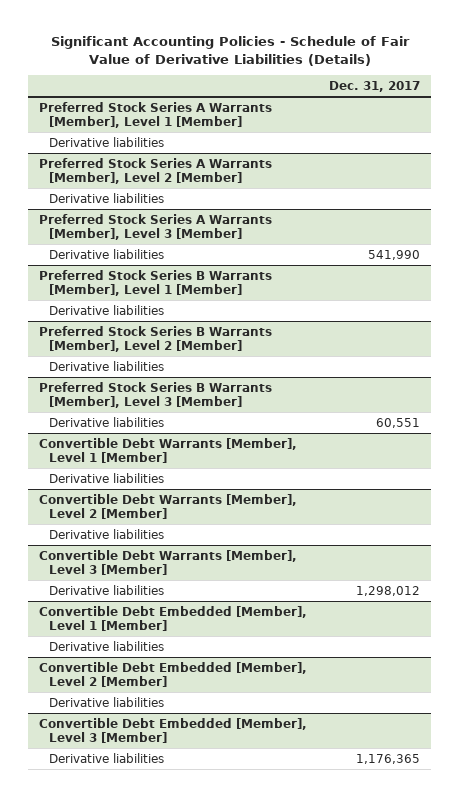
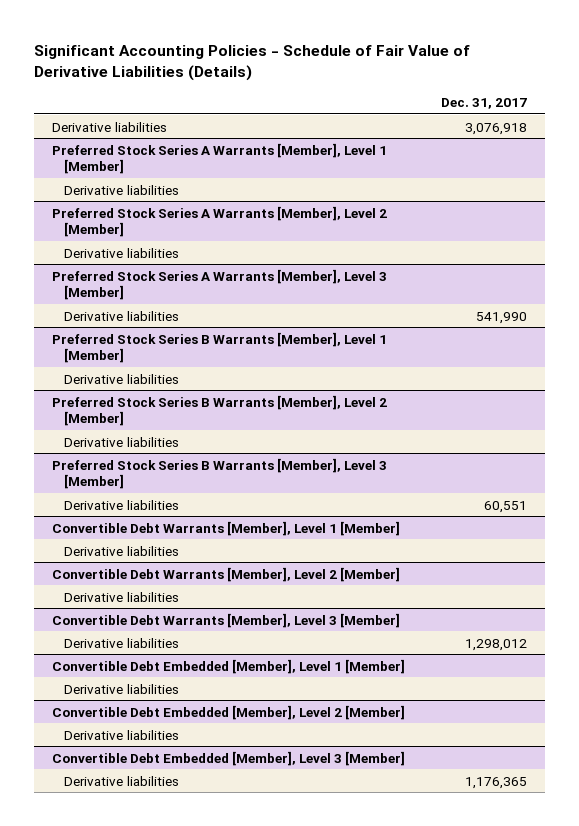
+ Derivative liabilities | 3,076,918

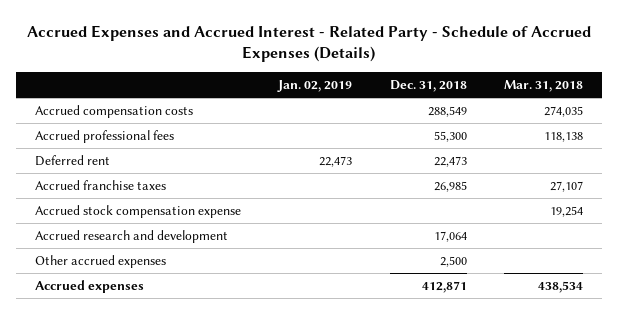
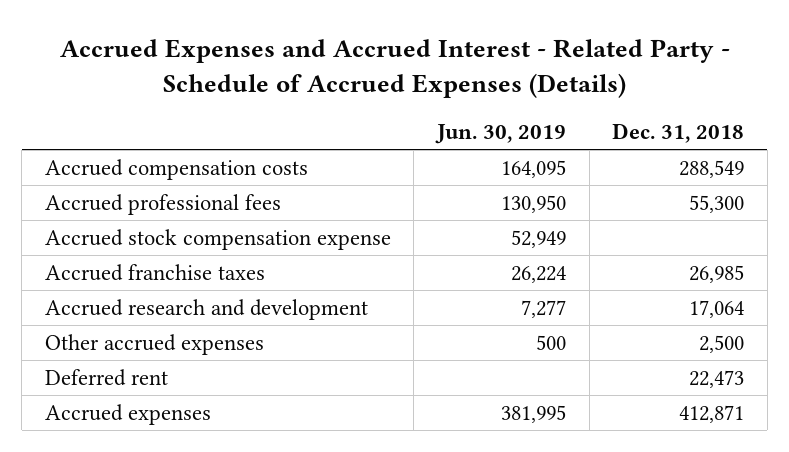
- | Jan. 02, 2019 | Dec. 31, 2018 | Mar. 31, 2018
+ | Jun. 30, 2019 | Dec. 31, 2018
moved down: Accrued franchise taxes | 26,224 | 26,985
moved down: Deferred rent | | 22,473

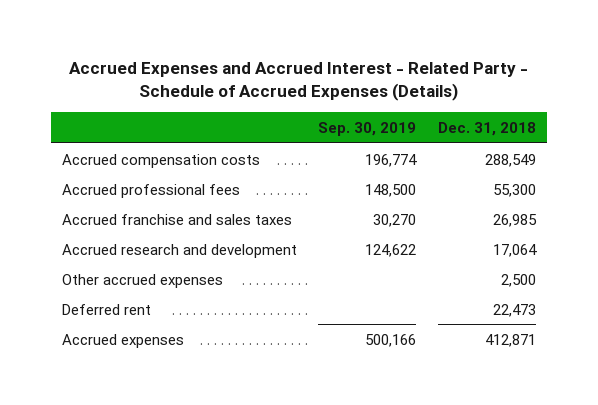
- | Jun. 30, 2019 | Dec. 31, 2018
+ | Sep. 30, 2019 | Dec. 31, 2018
- Accrued stock compensation expense | 52,949 |
- Accrued franchise taxes | 26,224 | 26,985
+ Accrued franchise and sales taxes | 30,270 | 26,985

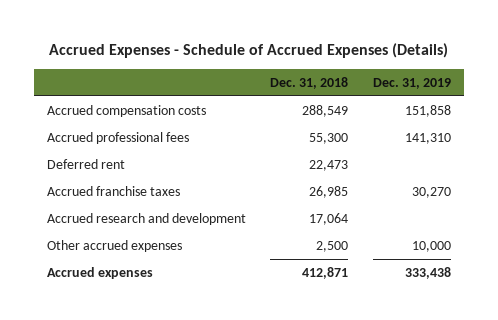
- Accrued Expenses and Accrued Interest - Related Party - Schedule of Accrued Expenses (Details)
+ Accrued Expenses - Schedule of Accrued Expenses (Details)
- | Sep. 30, 2019 | Dec. 31, 2018
+ | Dec. 31, 2018 | Dec. 31, 2019
- Accrued franchise and sales taxes | 30,270 | 26,985
moved up: Deferred rent | 22,473 |
+ Accrued franchise taxes | 26,985 | 30,270

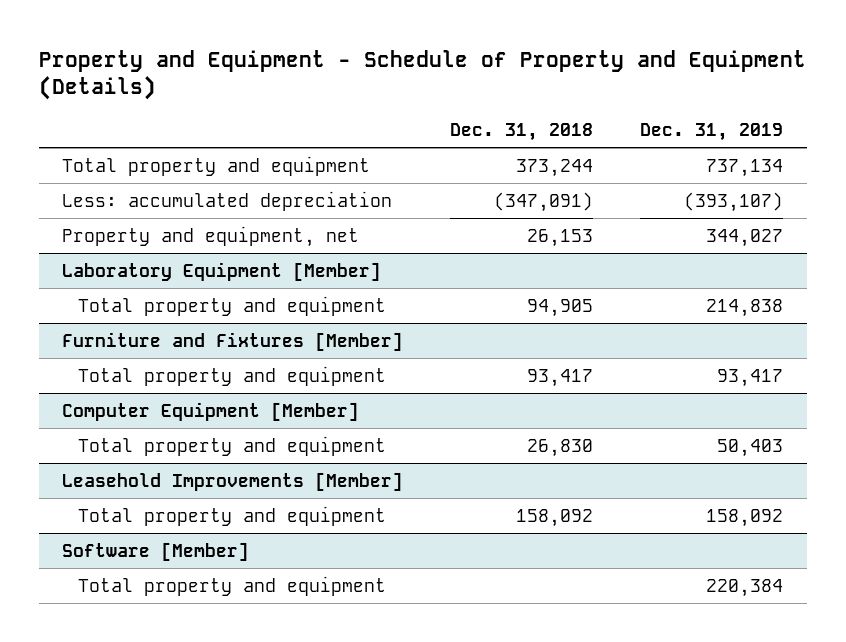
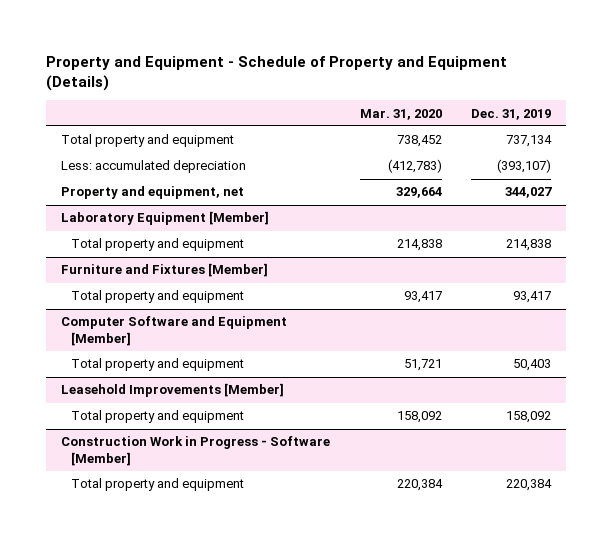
- | Dec. 31, 2018 | Dec. 31, 2019
+ | Mar. 31, 2020 | Dec. 31, 2019
- Computer Equipment [Member]
+ Computer Software and Equipment [Member]
- Software [Member]
+ Construction Work in Progress - Software [Member]

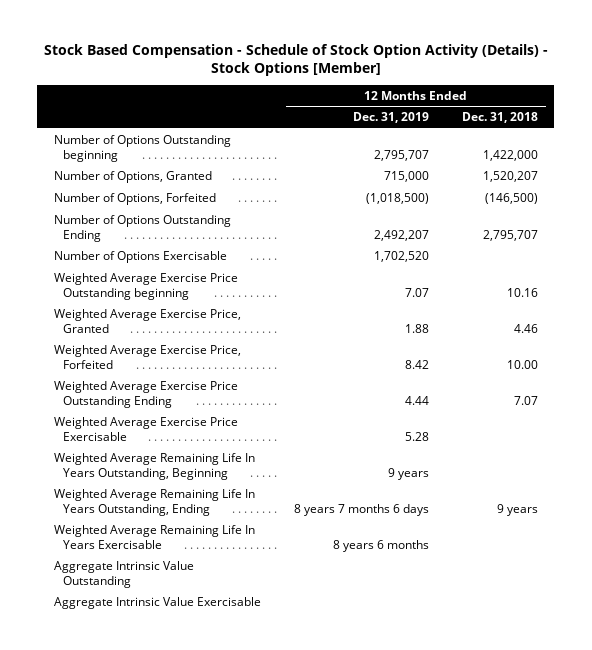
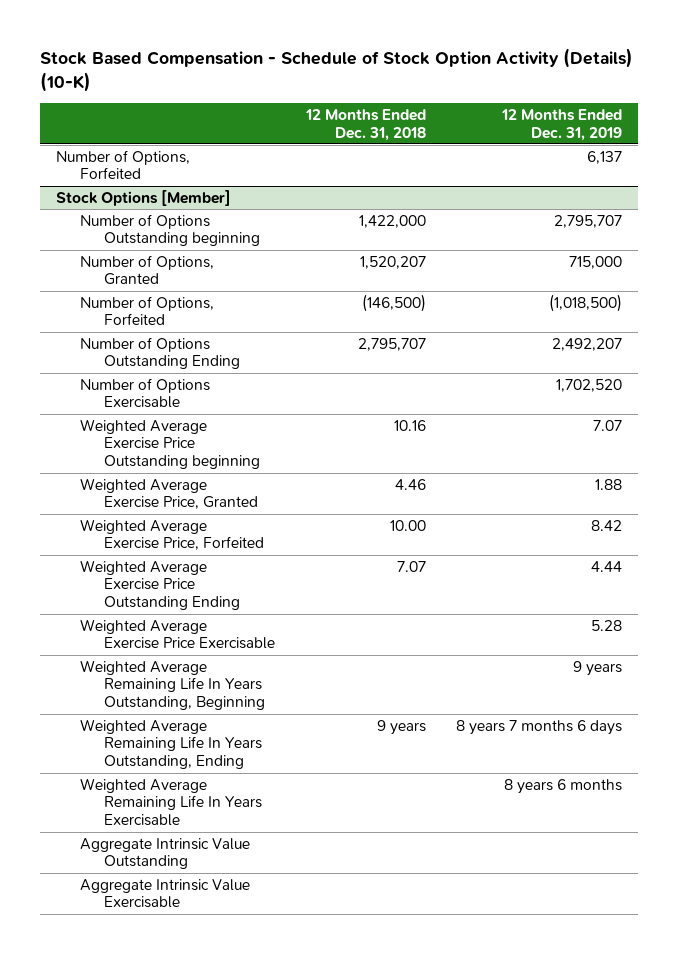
- Stock Based Compensation - Schedule of Stock Option Activity (Details) - Stock Options [Member]
+ Stock Based Compensation - Schedule of Stock Option Activity (Details) (10-K)
- | 12 Months Ended Dec. 31, 2019 | 12 Months Ended Dec. 31, 2018
+ | 12 Months Ended Dec. 31, 2018 | 12 Months Ended Dec. 31, 2019
+ Number of Options, Forfeited | | 6,137
+ Stock Options [Member]

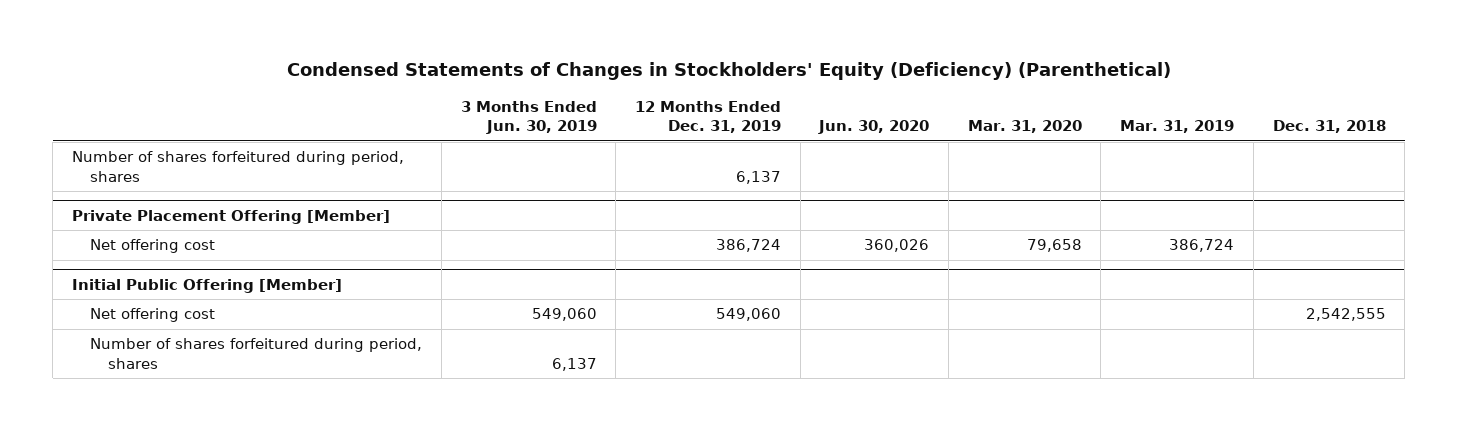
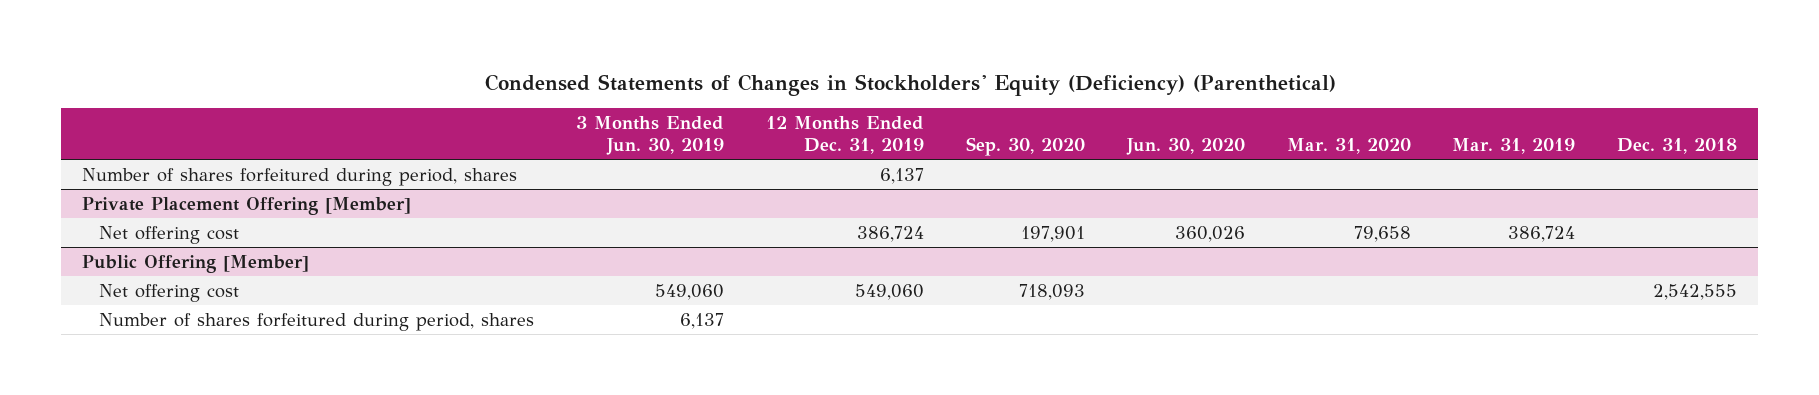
- | 3 Months Ended Jun. 30, 2019 | 12 Months Ended Dec. 31, 2019 | Jun. 30, 2020 | Mar. 31, 2020 | Mar. 31, 2019 | Dec. 31, 2018
+ | 3 Months Ended Jun. 30, 2019 | 12 Months Ended Dec. 31, 2019 | Sep. 30, 2020 | Jun. 30, 2020 | Mar. 31, 2020 | Mar. 31, 2019 | Dec. 31, 2018
- Initial Public Offering [Member]
+ Public Offering [Member]

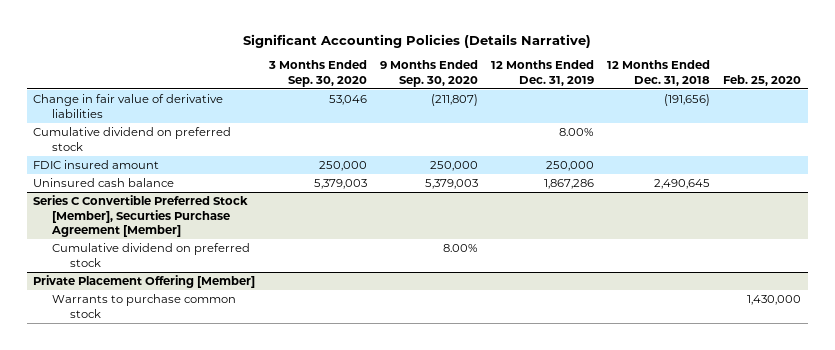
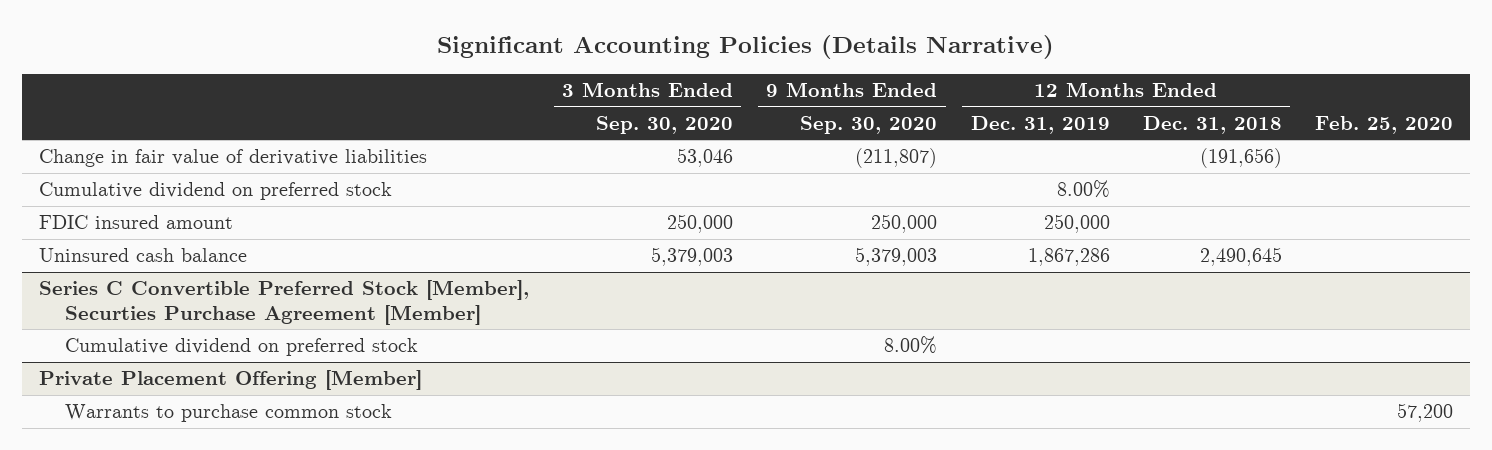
@ Private Placement Offering [Member]
- Warrants to purchase common stock | | | | | 1,430,000
+ Warrants to purchase common stock | | | | | 57,200

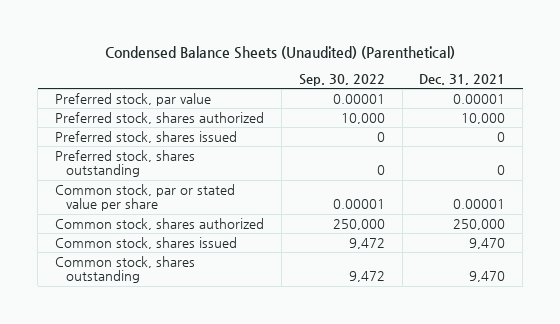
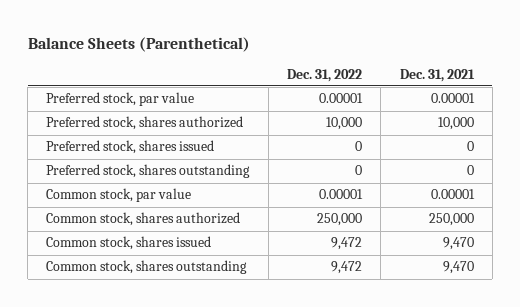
- Condensed Balance Sheets (Unaudited) (Parenthetical)
+ Balance Sheets (Parenthetical)
- | Sep. 30, 2022 | Dec. 31, 2021
+ | Dec. 31, 2022 | Dec. 31, 2021
- Common stock, par or stated value per share | 0.00001 | 0.00001
+ Common stock, par value | 0.00001 | 0.00001

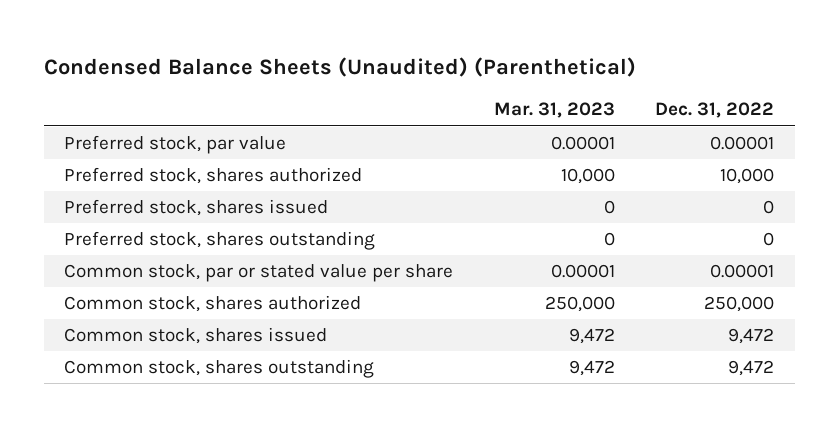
- Balance Sheets (Parenthetical)
+ Condensed Balance Sheets (Unaudited) (Parenthetical)
- | Dec. 31, 2022 | Dec. 31, 2021
+ | Mar. 31, 2023 | Dec. 31, 2022
- Common stock, par value | 0.00001 | 0.00001
+ Common stock, par or stated value per share | 0.00001 | 0.00001

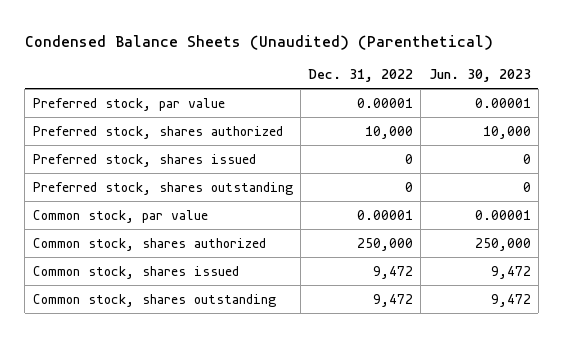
- | Mar. 31, 2023 | Dec. 31, 2022
+ | Dec. 31, 2022 | Jun. 30, 2023
- Common stock, par or stated value per share | 0.00001 | 0.00001
+ Common stock, par value | 0.00001 | 0.00001

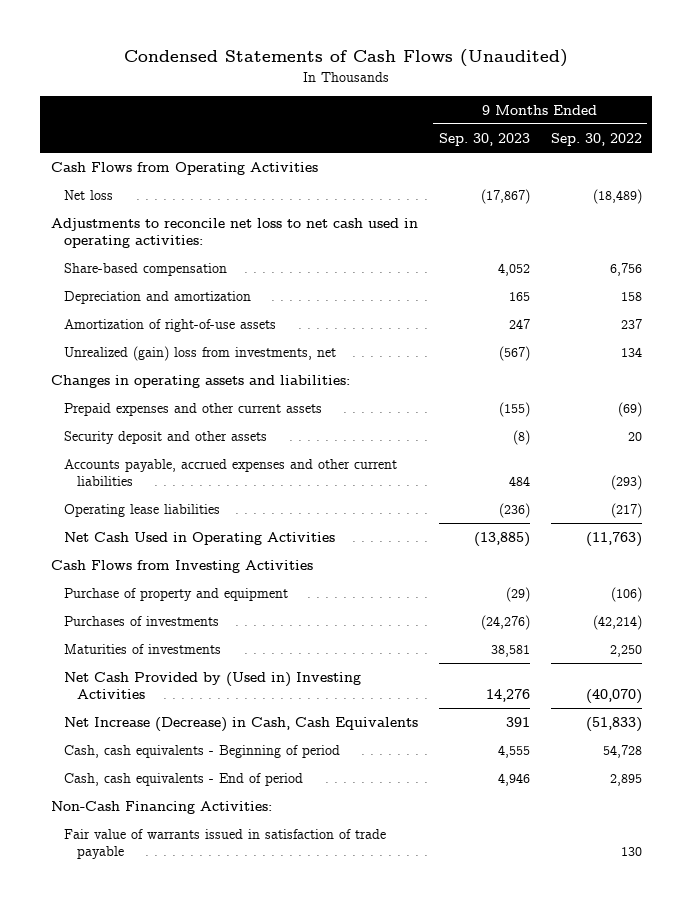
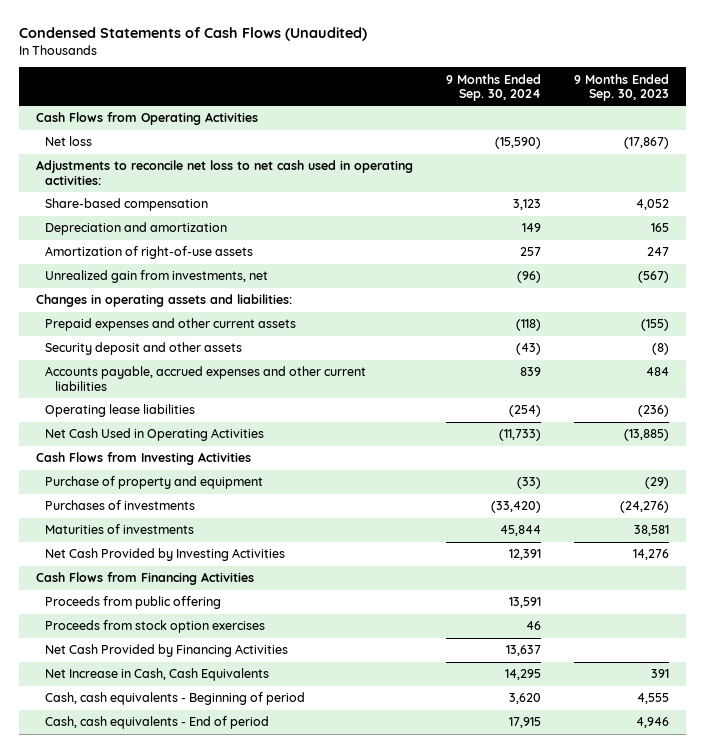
- | 9 Months Ended Sep. 30, 2023 | 9 Months Ended Sep. 30, 2022
+ | 9 Months Ended Sep. 30, 2024 | 9 Months Ended Sep. 30, 2023
- Unrealized (gain) loss from investments, net | (567) | 134
+ Unrealized gain from investments, net | (96) | (567)
- Net Cash Provided by (Used in) Investing Activities | 14,276 | (40,070)
- Net Increase (Decrease) in Cash, Cash Equivalents | 391 | (51,833)
+ Net Cash Provided by Investing Activities | 12,391 | 14,276
+ Cash Flows from Financing Activities
+ Proceeds from public offering | 13,591 |
+ Proceeds from stock option exercises | 46 |
+ Net Cash Provided by Financing Activities | 13,637 |
+ Net Increase in Cash, Cash Equivalents | 14,295 | 391
- Non-Cash Financing Activities:
- Fair value of warrants issued in satisfaction of trade payable | | 130

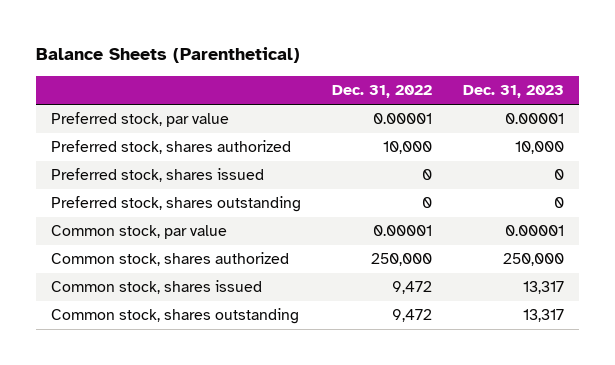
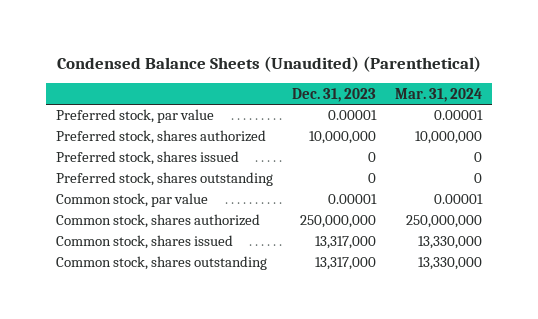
- Balance Sheets (Parenthetical)
+ Condensed Balance Sheets (Unaudited) (Parenthetical)
- | Dec. 31, 2022 | Dec. 31, 2023
+ | Dec. 31, 2023 | Mar. 31, 2024
- Preferred stock, shares authorized | 10,000 | 10,000
+ Preferred stock, shares authorized | 10,000,000 | 10,000,000
- Common stock, shares authorized | 250,000 | 250,000
- Common stock, shares issued | 9,472 | 13,317
- Common stock, shares outstanding | 9,472 | 13,317
+ Common stock, shares authorized | 250,000,000 | 250,000,000
+ Common stock, shares issued | 13,317,000 | 13,330,000
+ Common stock, shares outstanding | 13,317,000 | 13,330,000

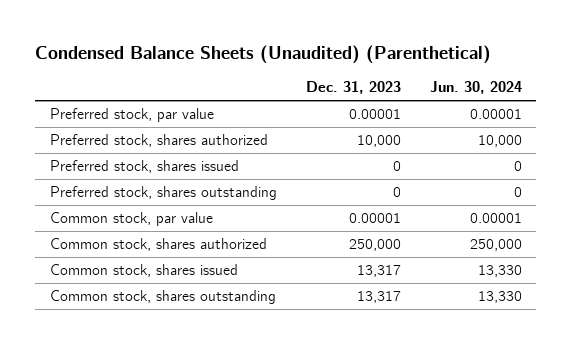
- | Dec. 31, 2023 | Mar. 31, 2024
+ | Dec. 31, 2023 | Jun. 30, 2024
- Preferred stock, shares authorized | 10,000,000 | 10,000,000
+ Preferred stock, shares authorized | 10,000 | 10,000
- Common stock, shares authorized | 250,000,000 | 250,000,000
- Common stock, shares issued | 13,317,000 | 13,330,000
- Common stock, shares outstanding | 13,317,000 | 13,330,000
+ Common stock, shares authorized | 250,000 | 250,000
+ Common stock, shares issued | 13,317 | 13,330
+ Common stock, shares outstanding | 13,317 | 13,330

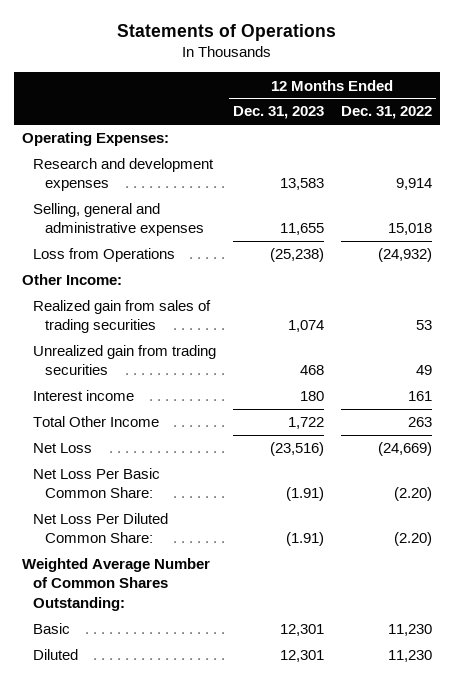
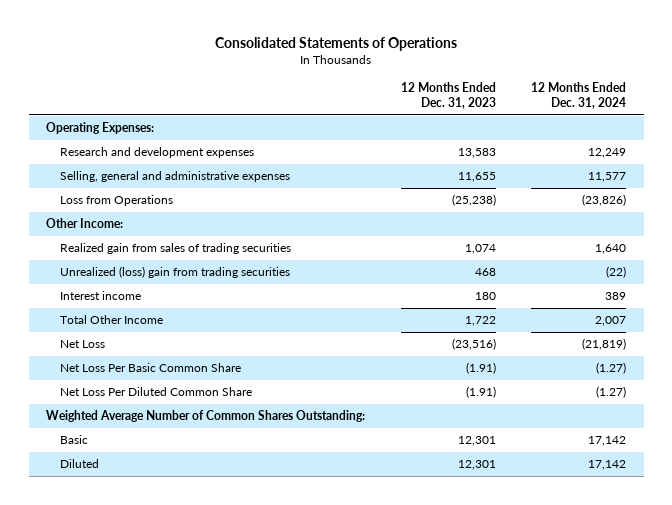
- Statements of Operations
+ Consolidated Statements of Operations
- | 12 Months Ended Dec. 31, 2023 | 12 Months Ended Dec. 31, 2022
+ | 12 Months Ended Dec. 31, 2023 | 12 Months Ended Dec. 31, 2024
- Unrealized gain from trading securities | 468 | 49
+ Unrealized (loss) gain from trading securities | 468 | (22)
- Net Loss Per Basic Common Share: | (1.91) | (2.20)
- Net Loss Per Diluted Common Share: | (1.91) | (2.20)
+ Net Loss Per Basic Common Share | (1.91) | (1.27)
+ Net Loss Per Diluted Common Share | (1.91) | (1.27)

